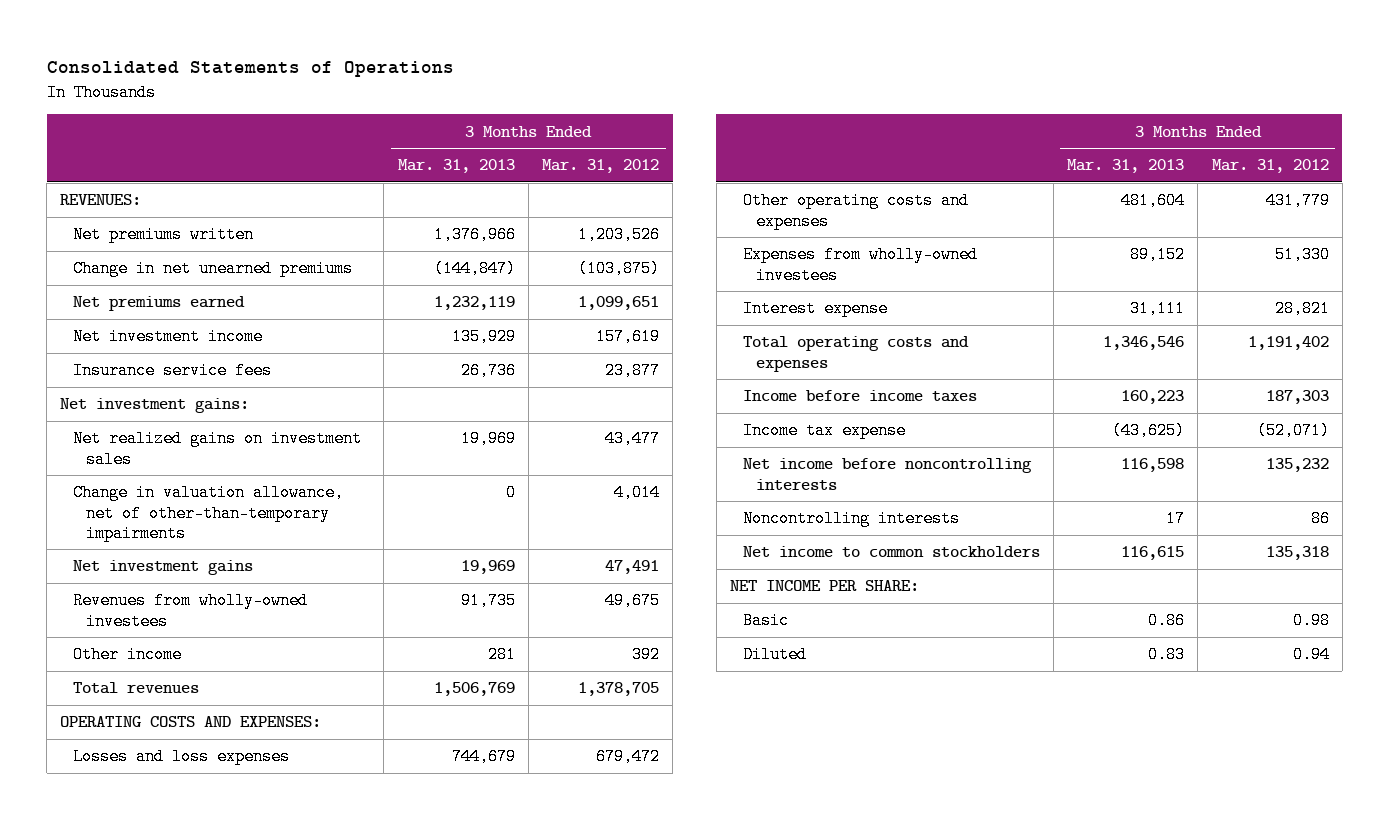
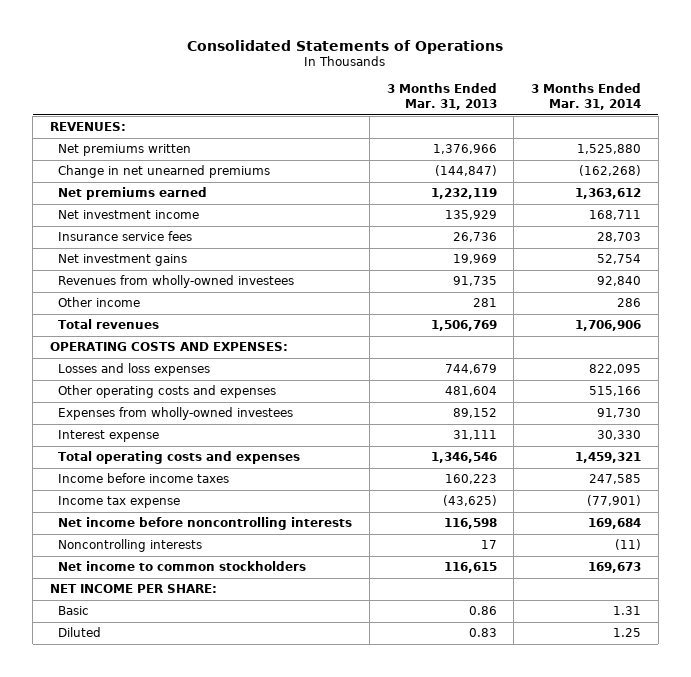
- | 3 Months Ended Mar. 31, 2013 | 3 Months Ended Mar. 31, 2012
+ | 3 Months Ended Mar. 31, 2013 | 3 Months Ended Mar. 31, 2014
- Net investment gains:
- Net realized gains on investment sales | 19,969 | 43,477
- Change in valuation allowance, net of other-than-temporary impairments | 0 | 4,014

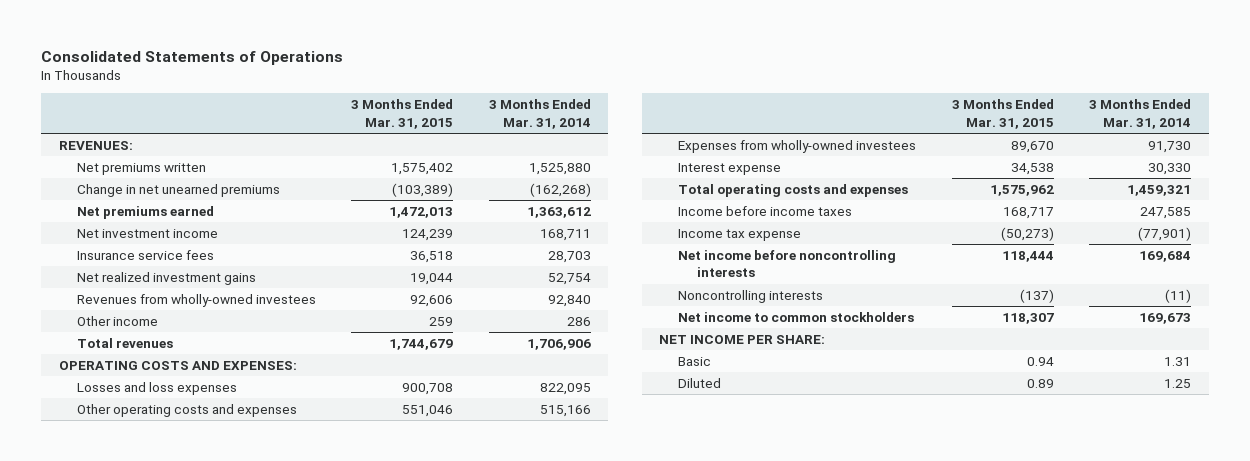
- | 3 Months Ended Mar. 31, 2013 | 3 Months Ended Mar. 31, 2014
+ | 3 Months Ended Mar. 31, 2015 | 3 Months Ended Mar. 31, 2014
- Net investment gains | 19,969 | 52,754
+ Net realized investment gains | 19,044 | 52,754

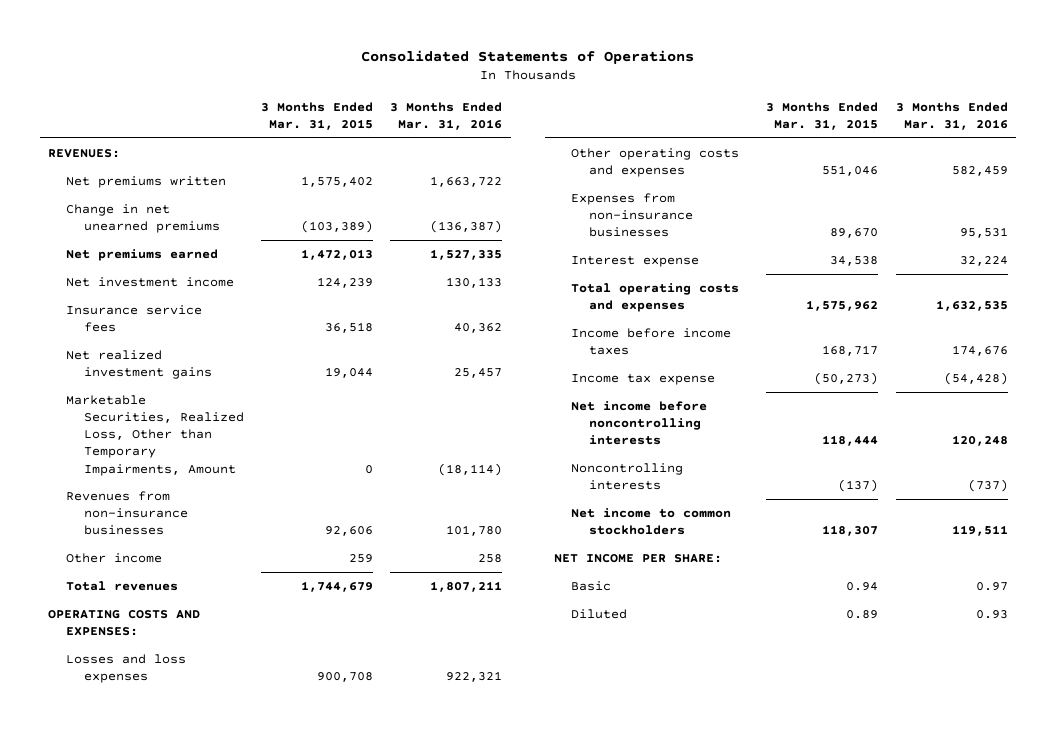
- | 3 Months Ended Mar. 31, 2015 | 3 Months Ended Mar. 31, 2014
+ | 3 Months Ended Mar. 31, 2015 | 3 Months Ended Mar. 31, 2016
- Revenues from wholly-owned investees | 92,606 | 92,840
+ Marketable Securities, Realized Loss, Other than Temporary Impairments, Amount | 0 | (18,114)
+ Revenues from non-insurance businesses | 92,606 | 101,780
- Expenses from wholly-owned investees | 89,670 | 91,730
+ Expenses from non-insurance businesses | 89,670 | 95,531

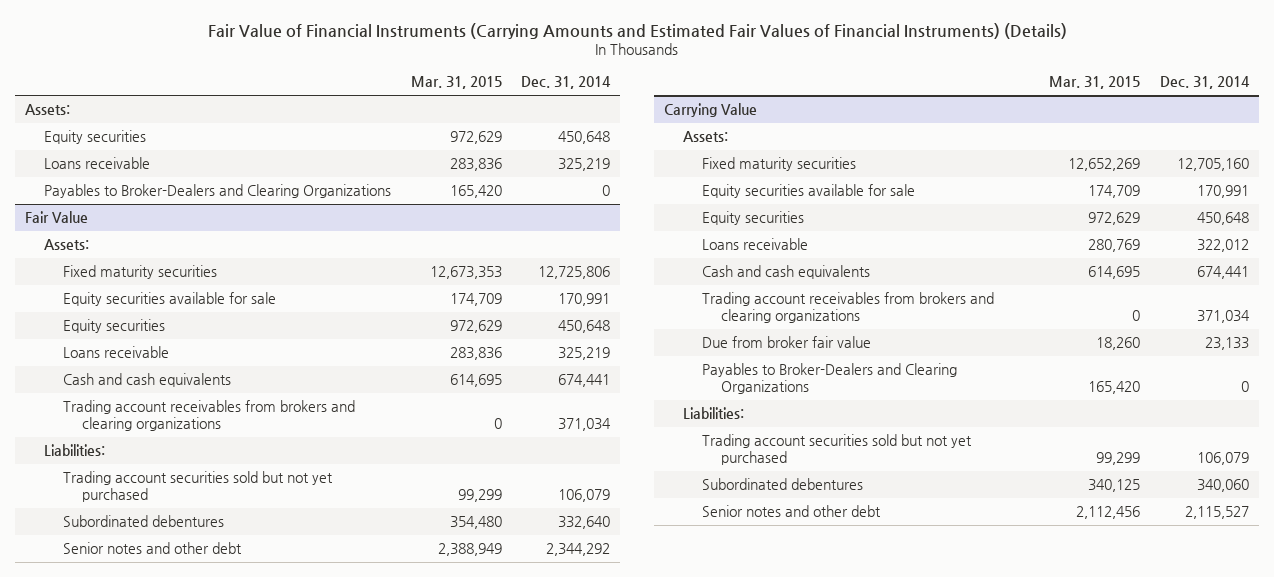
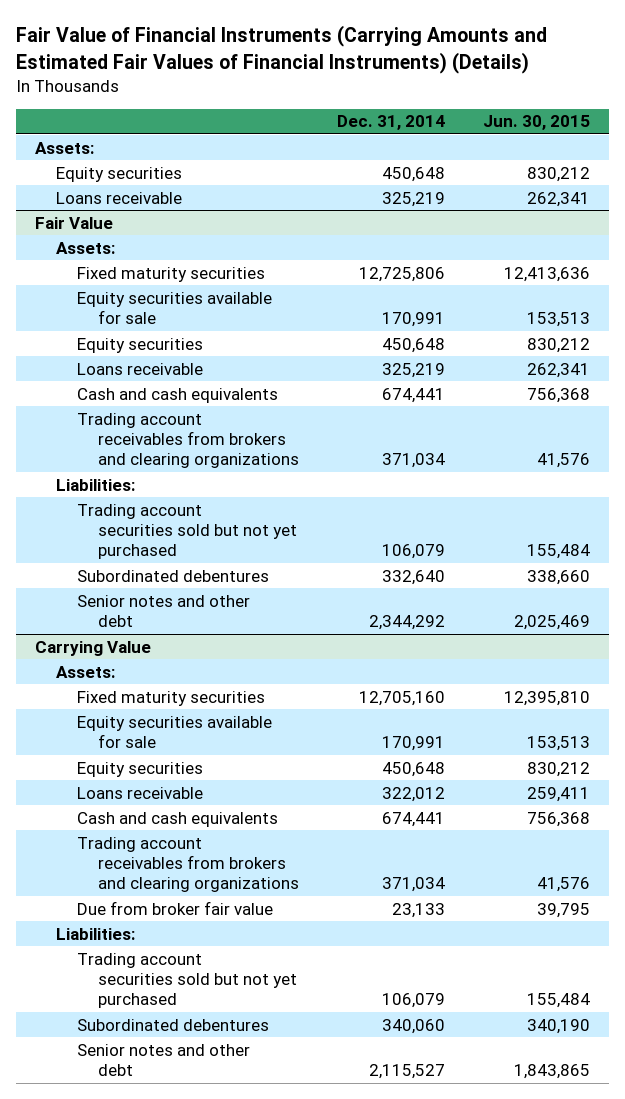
- | Mar. 31, 2015 | Dec. 31, 2014
+ | Dec. 31, 2014 | Jun. 30, 2015
- Payables to Broker-Dealers and Clearing Organizations | 165,420 | 0
@ Carrying Value
- Payables to Broker-Dealers and Clearing Organizations | 165,420 | 0

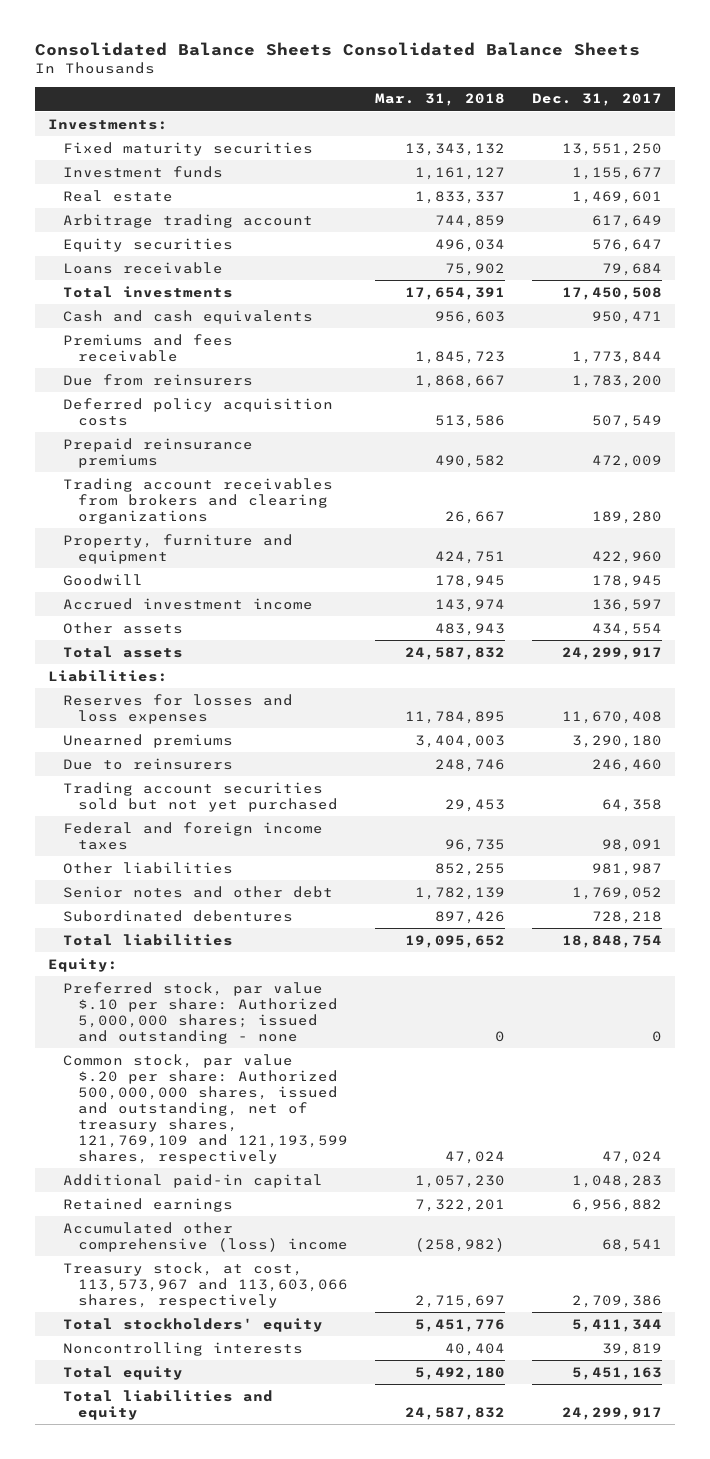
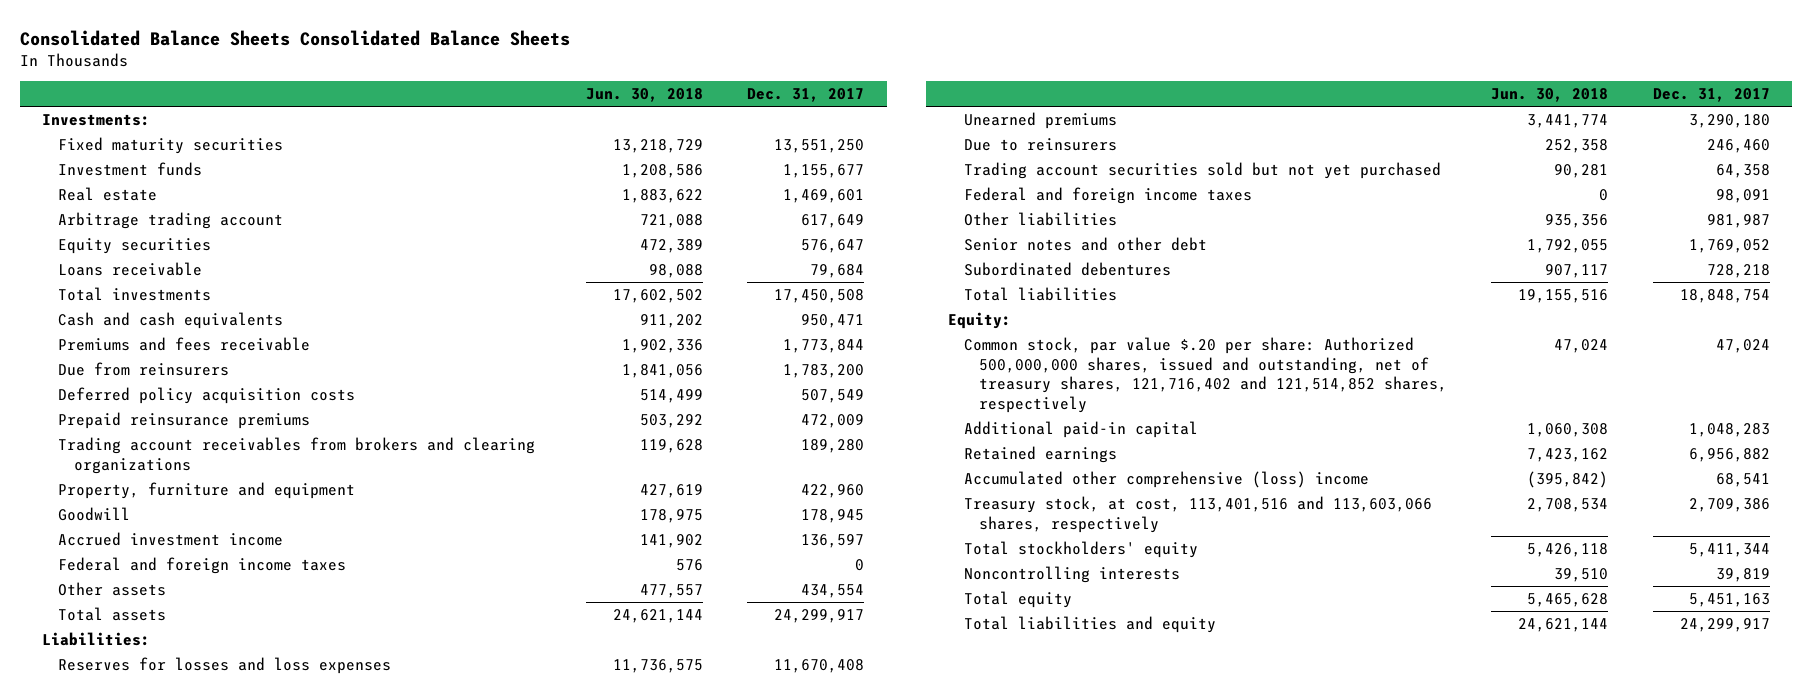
- | Mar. 31, 2018 | Dec. 31, 2017
+ | Jun. 30, 2018 | Dec. 31, 2017
+ Federal and foreign income taxes | 576 | 0
- Preferred stock, par value $.10 per share: Authorized 5,000,000 shares; issued and outstanding - none | 0 | 0
- Common stock, par value $.20 per share: Authorized 500,000,000 shares, issued and outstanding, net of treasury shares, 121,769,109 and 121,193,599 shares, respectively | 47,024 | 47,024
+ Common stock, par value $.20 per share: Authorized 500,000,000 shares, issued and outstanding, net of treasury shares, 121,716,402 and 121,514,852 shares, respectively | 47,024 | 47,024
- Treasury stock, at cost, 113,573,967 and 113,603,066 shares, respectively | 2,715,697 | 2,709,386
+ Treasury stock, at cost, 113,401,516 and 113,603,066 shares, respectively | 2,708,534 | 2,709,386

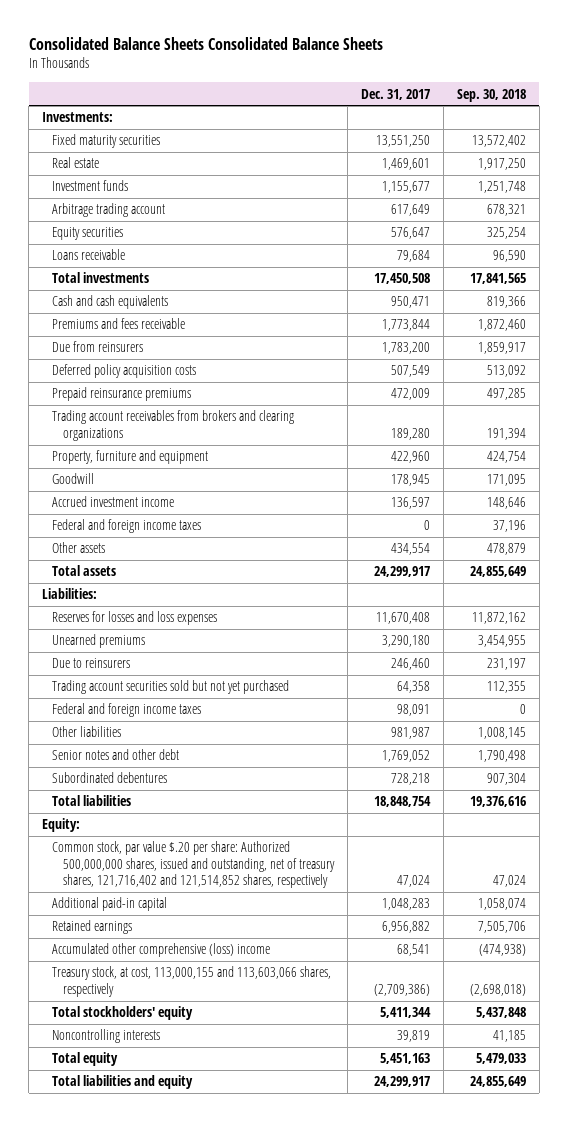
- | Jun. 30, 2018 | Dec. 31, 2017
+ | Dec. 31, 2017 | Sep. 30, 2018
moved down: Investment funds | 1,155,677 | 1,251,748
- Treasury stock, at cost, 113,401,516 and 113,603,066 shares, respectively | 2,708,534 | 2,709,386
+ Treasury stock, at cost, 113,000,155 and 113,603,066 shares, respectively | (2,709,386) | (2,698,018)

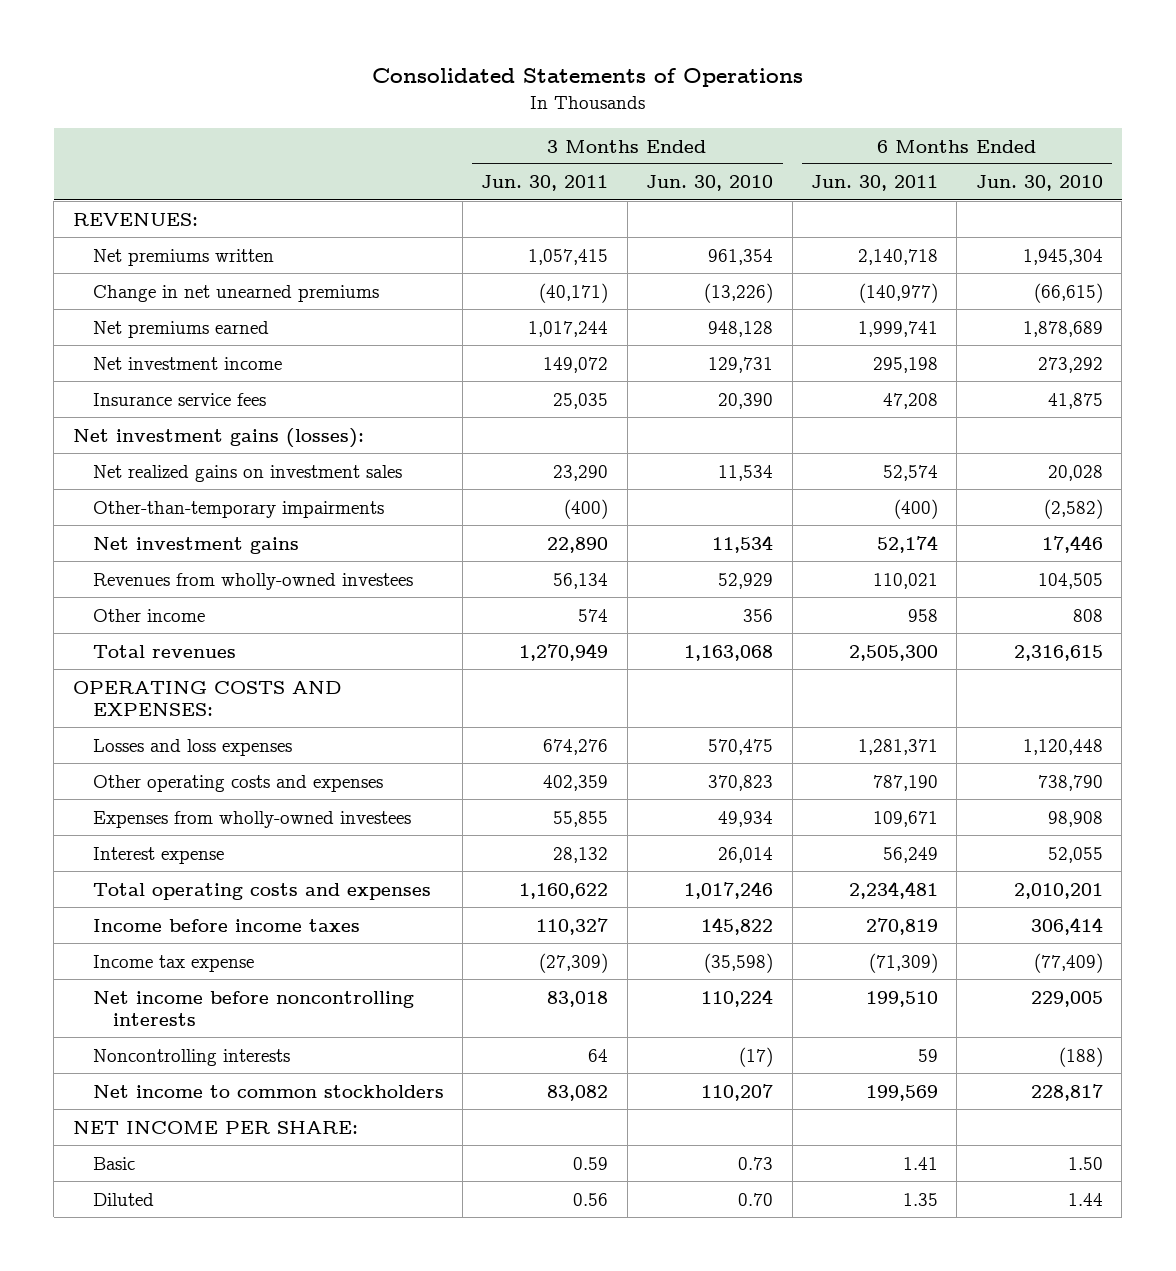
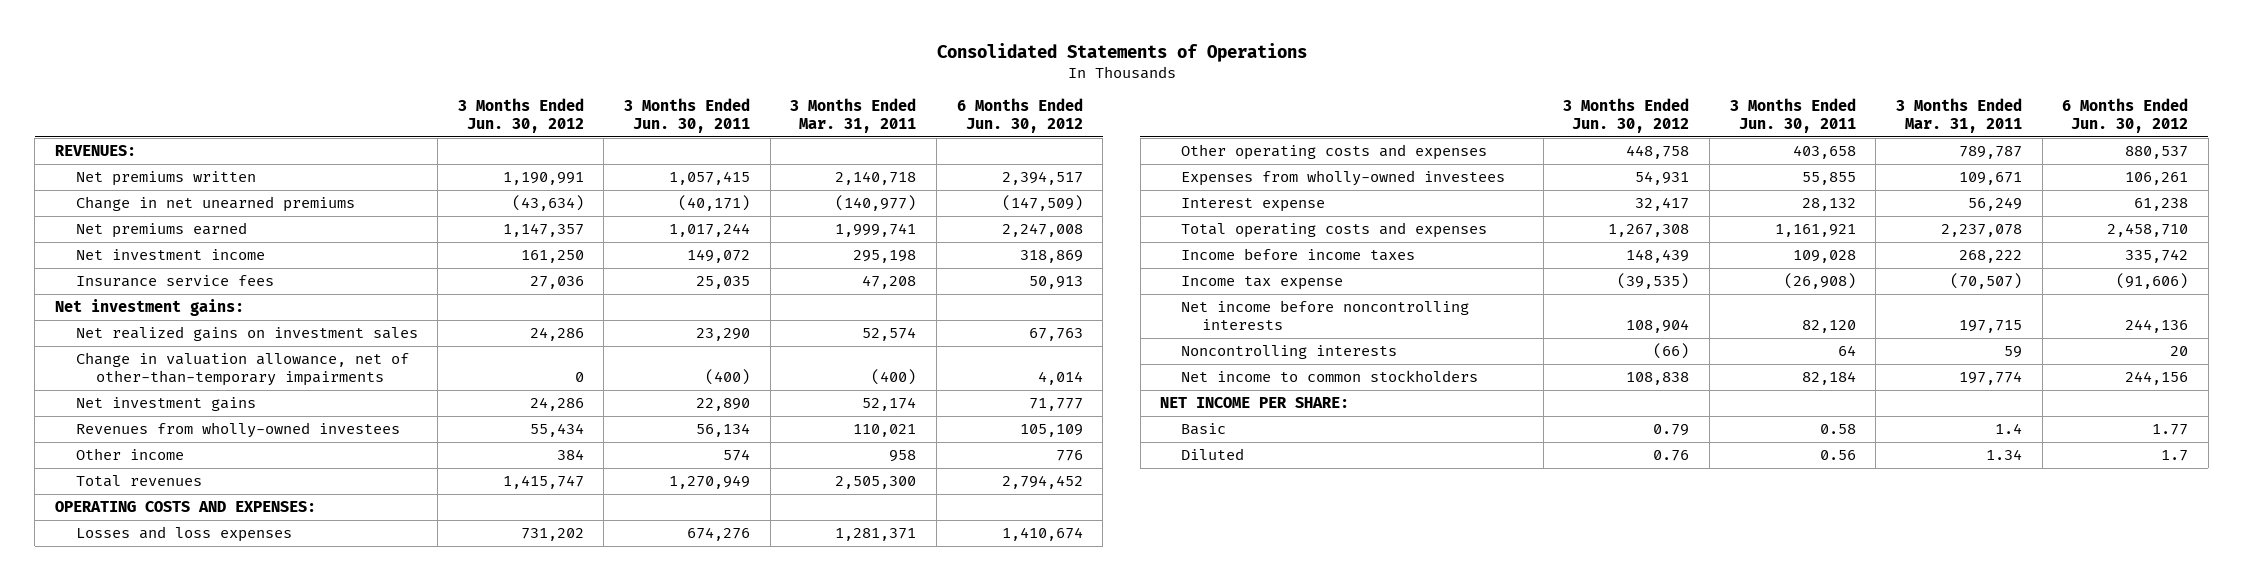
- | 3 Months Ended Jun. 30, 2011 | 3 Months Ended Jun. 30, 2010 | 6 Months Ended Jun. 30, 2011 | 6 Months Ended Jun. 30, 2010
+ | 3 Months Ended Jun. 30, 2012 | 3 Months Ended Jun. 30, 2011 | 3 Months Ended Mar. 31, 2011 | 6 Months Ended Jun. 30, 2012
- Net investment gains (losses):
+ Net investment gains:
- Other-than-temporary impairments | (400) | | (400) | (2,582)
+ Change in valuation allowance, net of other-than-temporary impairments | 0 | (400) | (400) | 4,014
- Other operating costs and expenses | 402,359 | 370,823 | 787,190 | 738,790
+ Other operating costs and expenses | 448,758 | 403,658 | 789,787 | 880,537
- Total operating costs and expenses | 1,160,622 | 1,017,246 | 2,234,481 | 2,010,201
- Income before income taxes | 110,327 | 145,822 | 270,819 | 306,414
- Income tax expense | (27,309) | (35,598) | (71,309) | (77,409)
- Net income before noncontrolling interests | 83,018 | 110,224 | 199,510 | 229,005
+ Total operating costs and expenses | 1,267,308 | 1,161,921 | 2,237,078 | 2,458,710
+ Income before income taxes | 148,439 | 109,028 | 268,222 | 335,742
+ Income tax expense | (39,535) | (26,908) | (70,507) | (91,606)
+ Net income before noncontrolling interests | 108,904 | 82,120 | 197,715 | 244,136
- Net income to common stockholders | 83,082 | 110,207 | 199,569 | 228,817
+ Net income to common stockholders | 108,838 | 82,184 | 197,774 | 244,156
- Basic | 0.59 | 0.73 | 1.41 | 1.50
+ Basic | 0.79 | 0.58 | 1.4 | 1.77

